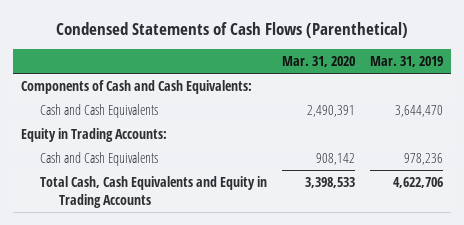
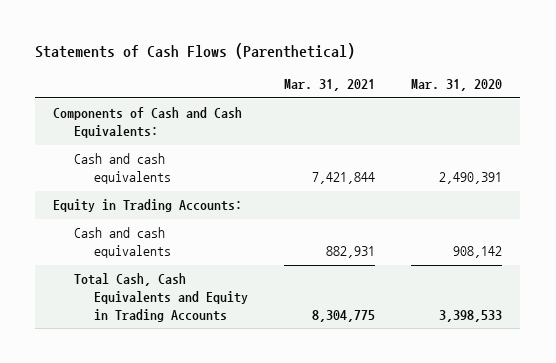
- Condensed Statements of Cash Flows (Parenthetical)
+ Statements of Cash Flows (Parenthetical)
- | Mar. 31, 2020 | Mar. 31, 2019
+ | Mar. 31, 2021 | Mar. 31, 2020
- Cash and Cash Equivalents | 2,490,391 | 3,644,470
+ Cash and cash equivalents | 7,421,844 | 2,490,391
- Cash and Cash Equivalents | 908,142 | 978,236
+ Cash and cash equivalents | 882,931 | 908,142

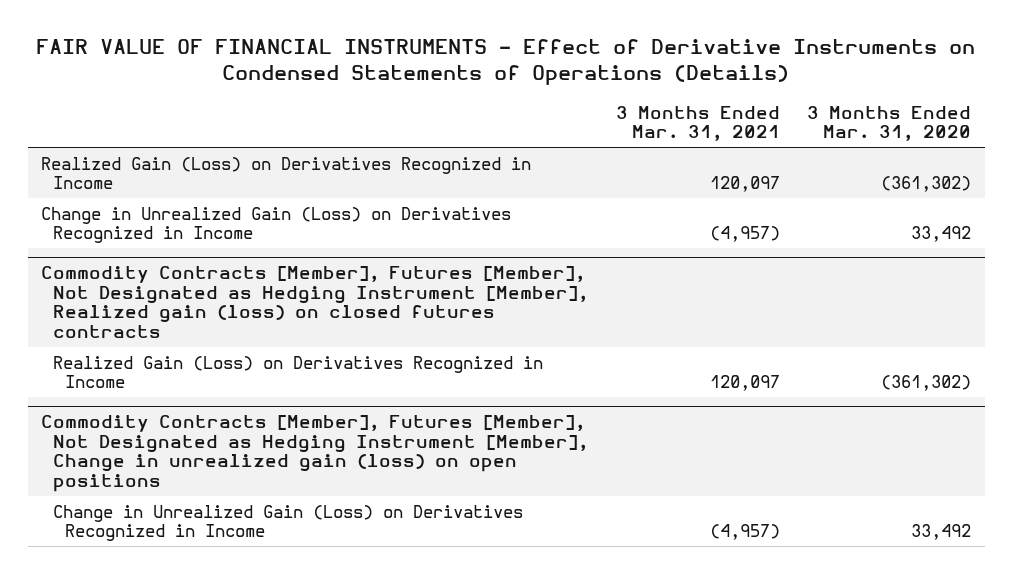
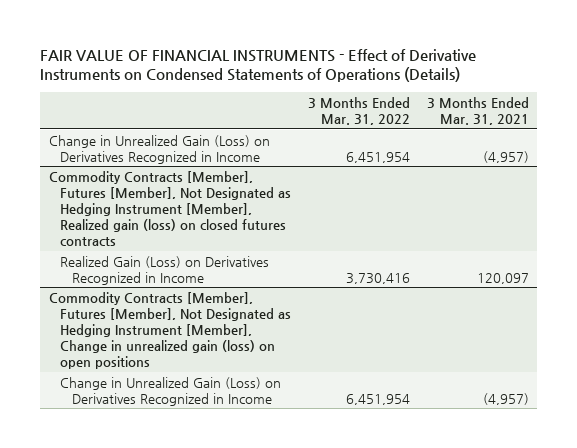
- | 3 Months Ended Mar. 31, 2021 | 3 Months Ended Mar. 31, 2020
+ | 3 Months Ended Mar. 31, 2022 | 3 Months Ended Mar. 31, 2021
- Realized Gain (Loss) on Derivatives Recognized in Income | 120,097 | (361,302)

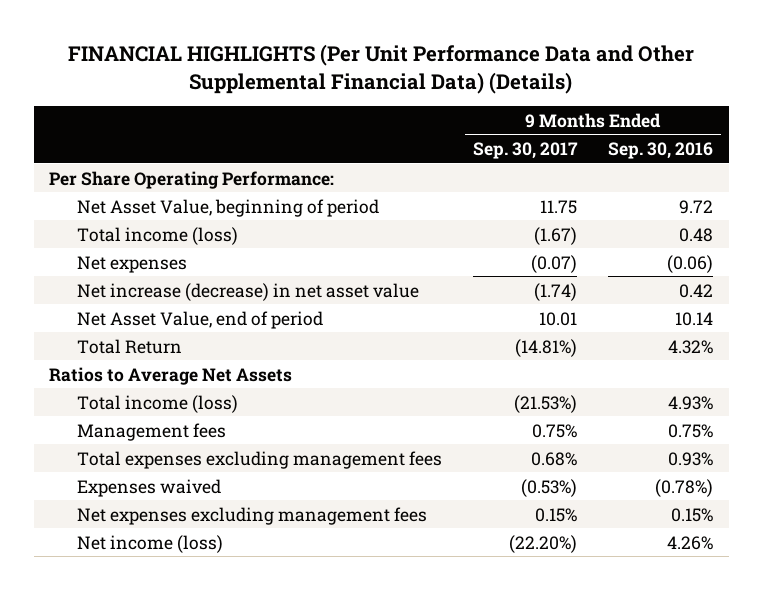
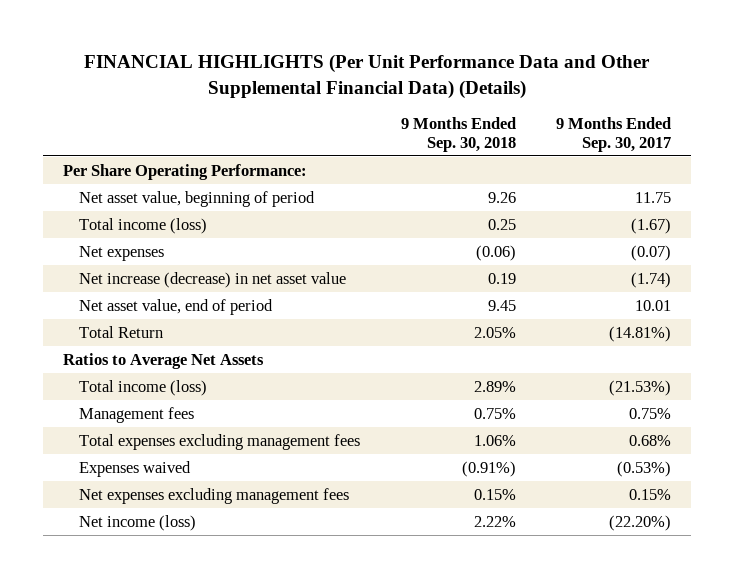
- | 9 Months Ended Sep. 30, 2017 | 9 Months Ended Sep. 30, 2016
+ | 9 Months Ended Sep. 30, 2018 | 9 Months Ended Sep. 30, 2017
- Net Asset Value, beginning of period | 11.75 | 9.72
+ Net asset value, beginning of period | 9.26 | 11.75
- Net Asset Value, end of period | 10.01 | 10.14
+ Net asset value, end of period | 9.45 | 10.01

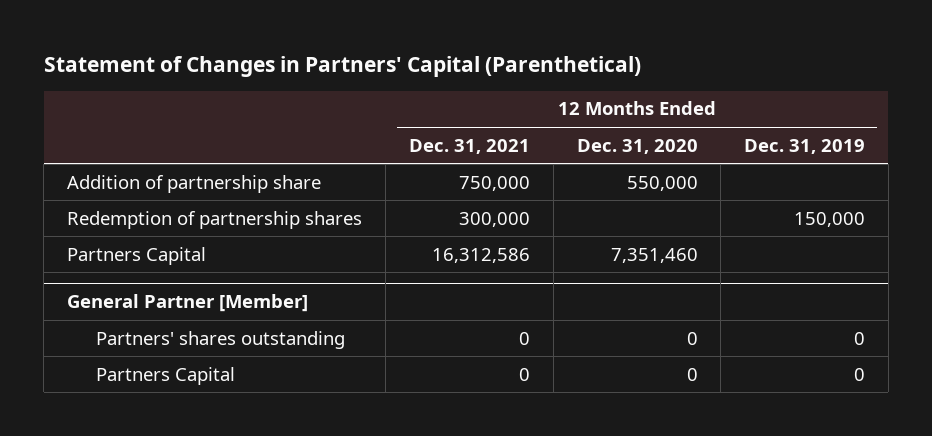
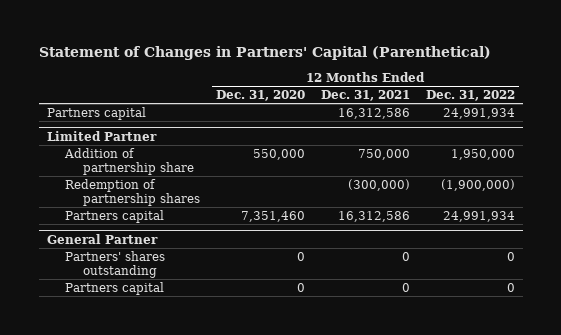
- | 12 Months Ended Dec. 31, 2021 | 12 Months Ended Dec. 31, 2020 | 12 Months Ended Dec. 31, 2019
+ | 12 Months Ended Dec. 31, 2020 | 12 Months Ended Dec. 31, 2021 | 12 Months Ended Dec. 31, 2022
+ Partners capital | | 16,312,586 | 24,991,934
+ Limited Partner
- Redemption of partnership shares | 300,000 | | 150,000
- Partners Capital | 16,312,586 | 7,351,460 |
- General Partner [Member]
+ Redemption of partnership shares | | (300,000) | (1,900,000)
+ Partners capital | 7,351,460 | 16,312,586 | 24,991,934
+ General Partner
- Partners Capital | 0 | 0 | 0
+ Partners capital | 0 | 0 | 0

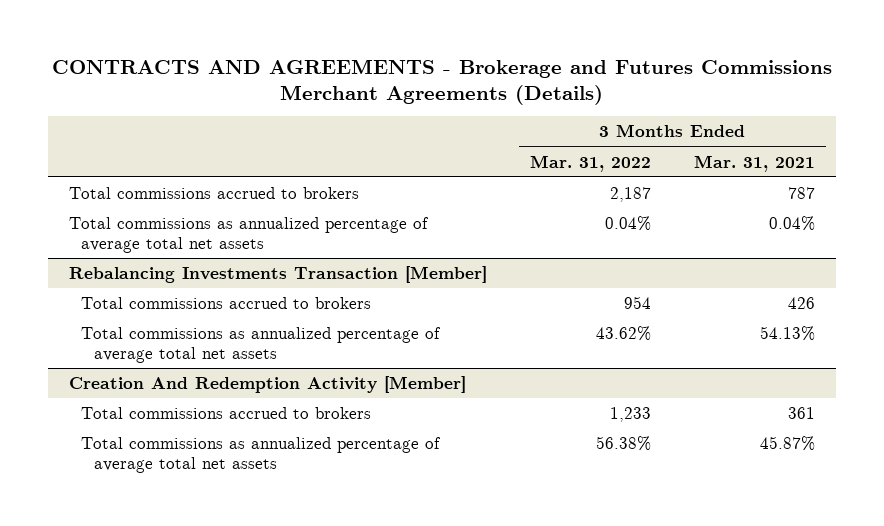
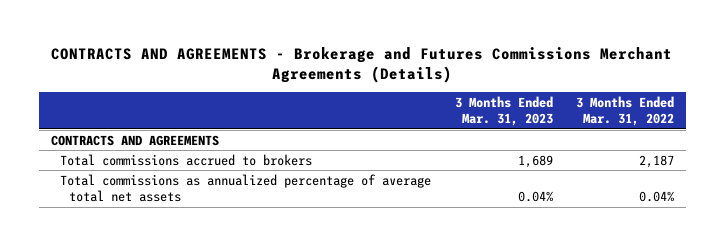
- | 3 Months Ended Mar. 31, 2022 | 3 Months Ended Mar. 31, 2021
+ | 3 Months Ended Mar. 31, 2023 | 3 Months Ended Mar. 31, 2022
+ CONTRACTS AND AGREEMENTS
- Rebalancing Investments Transaction [Member]
- Total commissions accrued to brokers | 954 | 426
- Total commissions as annualized percentage of average total net assets | 43.62% | 54.13%
- Creation And Redemption Activity [Member]
- Total commissions accrued to brokers | 1,233 | 361
- Total commissions as annualized percentage of average total net assets | 56.38% | 45.87%

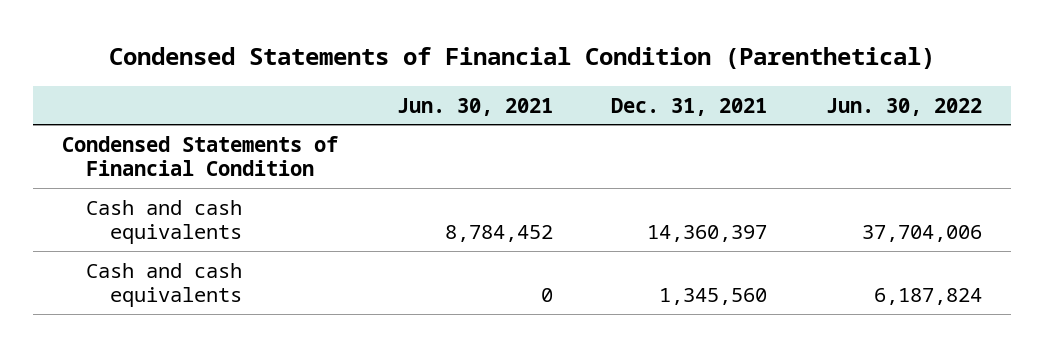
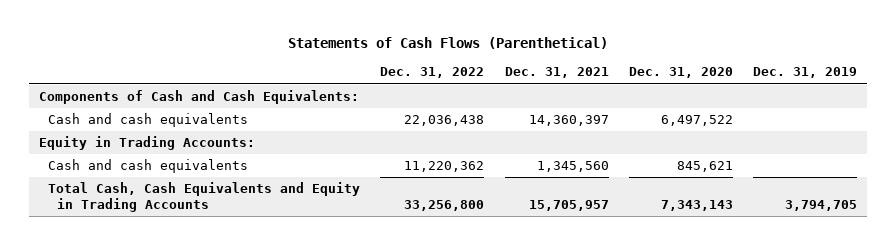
- Condensed Statements of Financial Condition (Parenthetical)
+ Statements of Cash Flows (Parenthetical)
- | Jun. 30, 2021 | Dec. 31, 2021 | Jun. 30, 2022
+ | Dec. 31, 2022 | Dec. 31, 2021 | Dec. 31, 2020 | Dec. 31, 2019
- Condensed Statements of Financial Condition
+ Components of Cash and Cash Equivalents:
+ Equity in Trading Accounts:
+ Total Cash, Cash Equivalents and Equity in Trading Accounts | 33,256,800 | 15,705,957 | 7,343,143 | 3,794,705

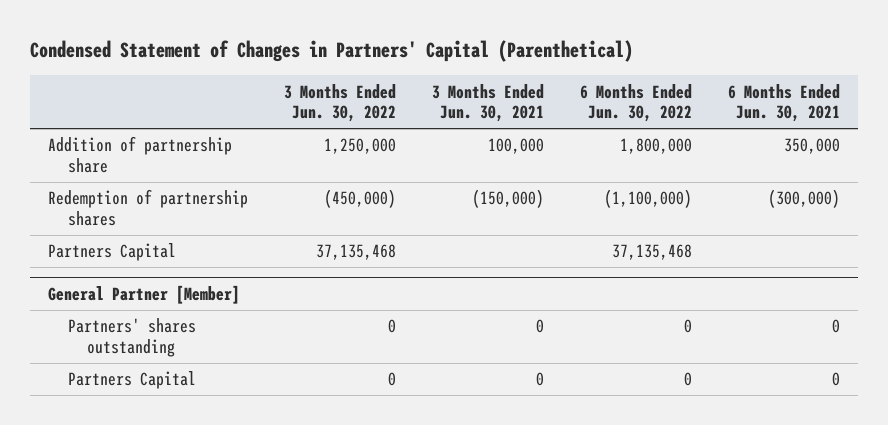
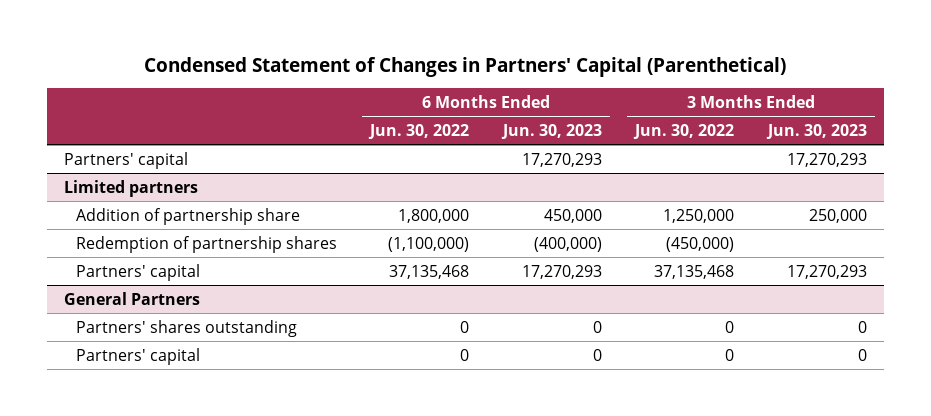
- | 3 Months Ended Jun. 30, 2022 | 3 Months Ended Jun. 30, 2021 | 6 Months Ended Jun. 30, 2022 | 6 Months Ended Jun. 30, 2021
+ | 6 Months Ended Jun. 30, 2022 | 6 Months Ended Jun. 30, 2023 | 3 Months Ended Jun. 30, 2022 | 3 Months Ended Jun. 30, 2023
+ Partners' capital | | 17,270,293 | | 17,270,293
+ Limited partners
- Partners Capital | 37,135,468 | | 37,135,468 |
- General Partner [Member]
+ Partners' capital | 37,135,468 | 17,270,293 | 37,135,468 | 17,270,293
+ General Partners
- Partners Capital | 0 | 0 | 0 | 0
+ Partners' capital | 0 | 0 | 0 | 0

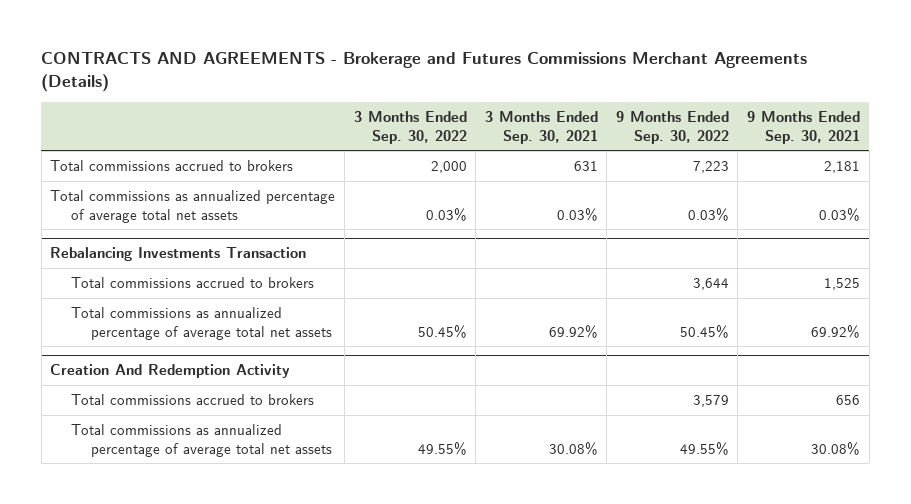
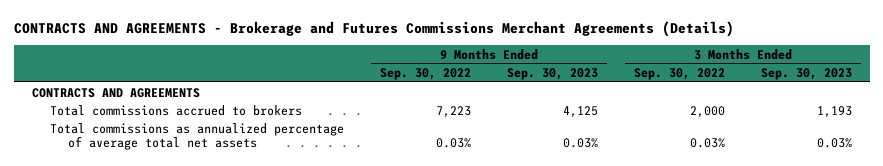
- | 3 Months Ended Sep. 30, 2022 | 3 Months Ended Sep. 30, 2021 | 9 Months Ended Sep. 30, 2022 | 9 Months Ended Sep. 30, 2021
+ | 9 Months Ended Sep. 30, 2022 | 9 Months Ended Sep. 30, 2023 | 3 Months Ended Sep. 30, 2022 | 3 Months Ended Sep. 30, 2023
+ CONTRACTS AND AGREEMENTS
- Rebalancing Investments Transaction
- Total commissions accrued to brokers | | | 3,644 | 1,525
- Total commissions as annualized percentage of average total net assets | 50.45% | 69.92% | 50.45% | 69.92%
- Creation And Redemption Activity
- Total commissions accrued to brokers | | | 3,579 | 656
- Total commissions as annualized percentage of average total net assets | 49.55% | 30.08% | 49.55% | 30.08%

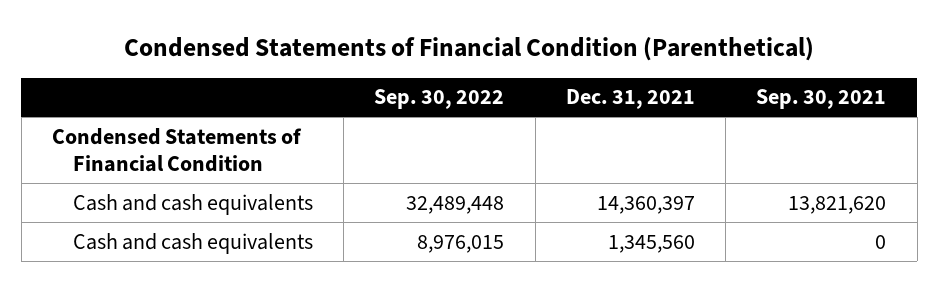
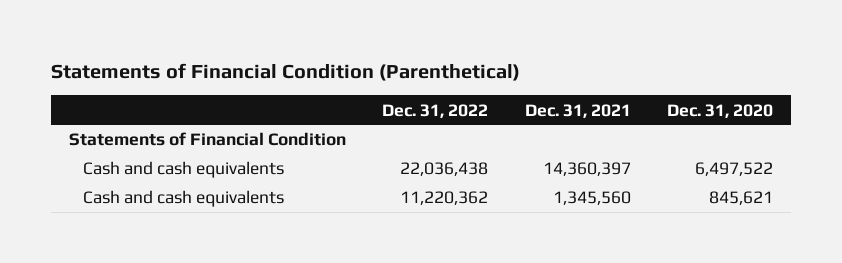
- Condensed Statements of Financial Condition (Parenthetical)
+ Statements of Financial Condition (Parenthetical)
- | Sep. 30, 2022 | Dec. 31, 2021 | Sep. 30, 2021
+ | Dec. 31, 2022 | Dec. 31, 2021 | Dec. 31, 2020
- Condensed Statements of Financial Condition
+ Statements of Financial Condition

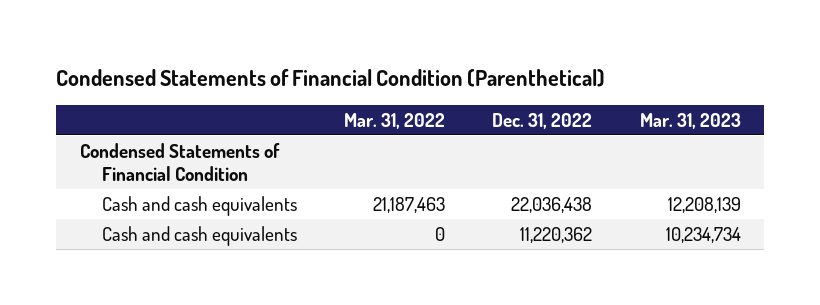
- Statements of Financial Condition (Parenthetical)
+ Condensed Statements of Financial Condition (Parenthetical)
- | Dec. 31, 2022 | Dec. 31, 2021 | Dec. 31, 2020
+ | Mar. 31, 2022 | Dec. 31, 2022 | Mar. 31, 2023
- Statements of Financial Condition
+ Condensed Statements of Financial Condition

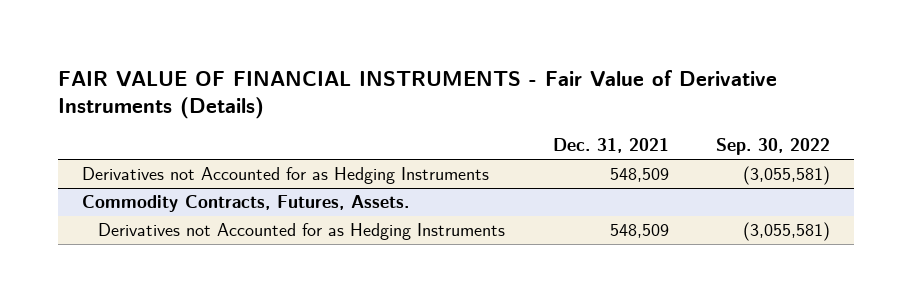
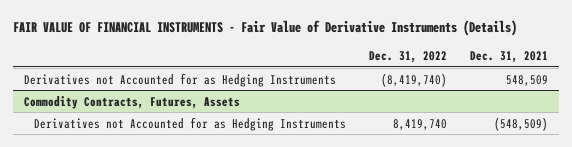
- | Dec. 31, 2021 | Sep. 30, 2022
+ | Dec. 31, 2022 | Dec. 31, 2021
- Commodity Contracts, Futures, Assets.
- Derivatives not Accounted for as Hedging Instruments | 548,509 | (3,055,581)
+ Commodity Contracts, Futures, Assets
+ Derivatives not Accounted for as Hedging Instruments | 8,419,740 | (548,509)

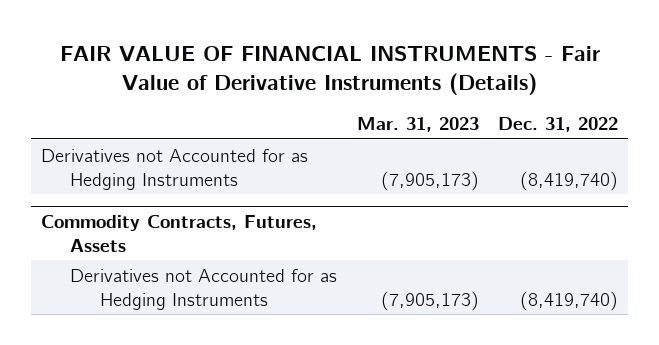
- | Dec. 31, 2022 | Dec. 31, 2021
+ | Mar. 31, 2023 | Dec. 31, 2022
@ Commodity Contracts, Futures, Assets
- Derivatives not Accounted for as Hedging Instruments | 8,419,740 | (548,509)
+ Derivatives not Accounted for as Hedging Instruments | (7,905,173) | (8,419,740)

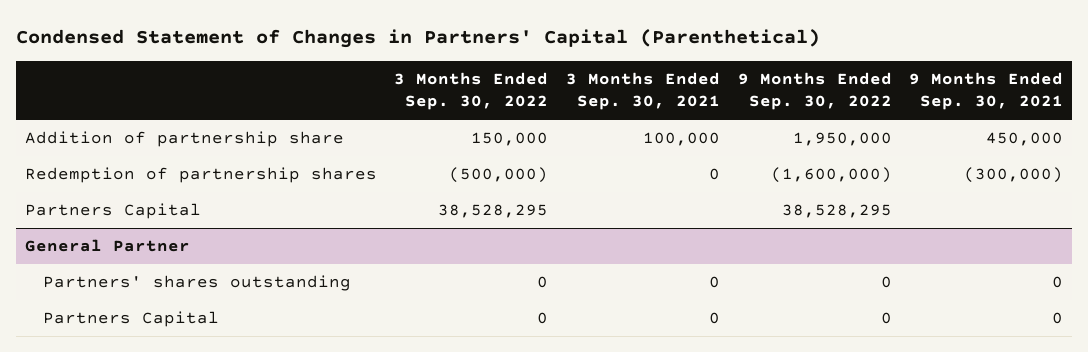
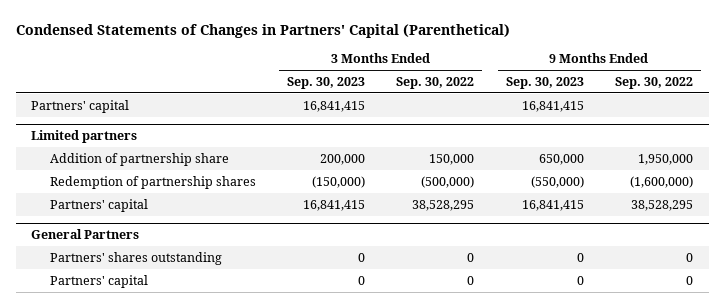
- Condensed Statement of Changes in Partners' Capital (Parenthetical)
+ Condensed Statements of Changes in Partners' Capital (Parenthetical)
- | 3 Months Ended Sep. 30, 2022 | 3 Months Ended Sep. 30, 2021 | 9 Months Ended Sep. 30, 2022 | 9 Months Ended Sep. 30, 2021
+ | 3 Months Ended Sep. 30, 2023 | 3 Months Ended Sep. 30, 2022 | 9 Months Ended Sep. 30, 2023 | 9 Months Ended Sep. 30, 2022
+ Partners' capital | 16,841,415 | | 16,841,415 |
+ Limited partners
- Partners Capital | 38,528,295 | | 38,528,295 |
- General Partner
+ Partners' capital | 16,841,415 | 38,528,295 | 16,841,415 | 38,528,295
+ General Partners
- Partners Capital | 0 | 0 | 0 | 0
+ Partners' capital | 0 | 0 | 0 | 0

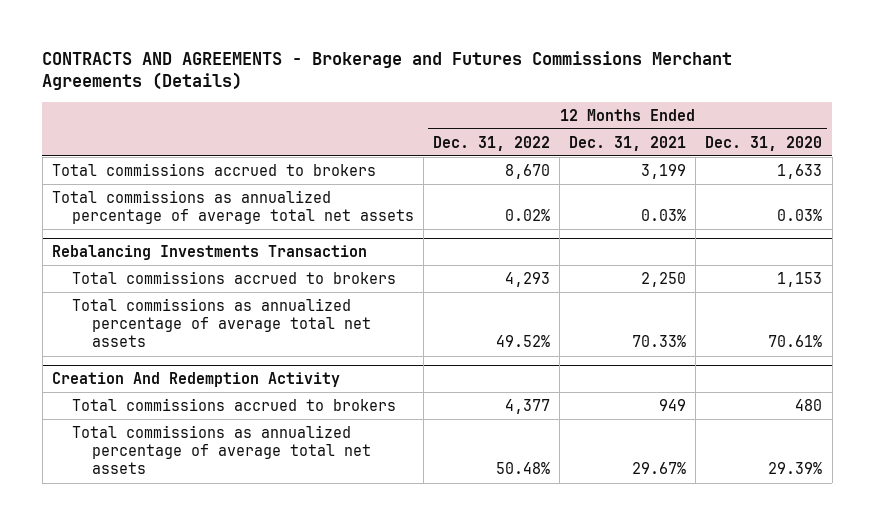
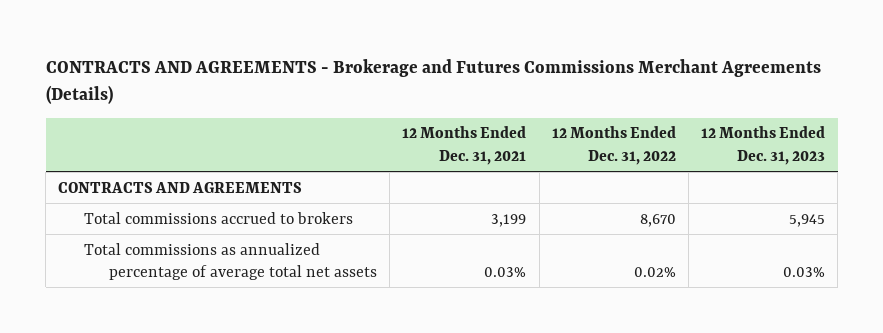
- | 12 Months Ended Dec. 31, 2022 | 12 Months Ended Dec. 31, 2021 | 12 Months Ended Dec. 31, 2020
+ | 12 Months Ended Dec. 31, 2021 | 12 Months Ended Dec. 31, 2022 | 12 Months Ended Dec. 31, 2023
+ CONTRACTS AND AGREEMENTS
- Rebalancing Investments Transaction
- Total commissions accrued to brokers | 4,293 | 2,250 | 1,153
- Total commissions as annualized percentage of average total net assets | 49.52% | 70.33% | 70.61%
- Creation And Redemption Activity
- Total commissions accrued to brokers | 4,377 | 949 | 480
- Total commissions as annualized percentage of average total net assets | 50.48% | 29.67% | 29.39%

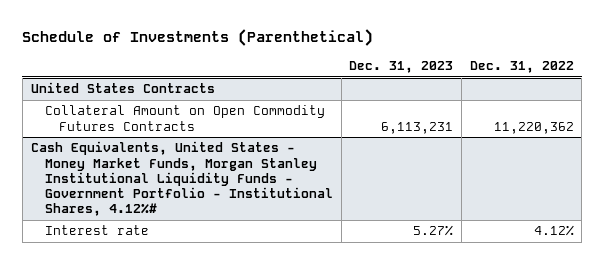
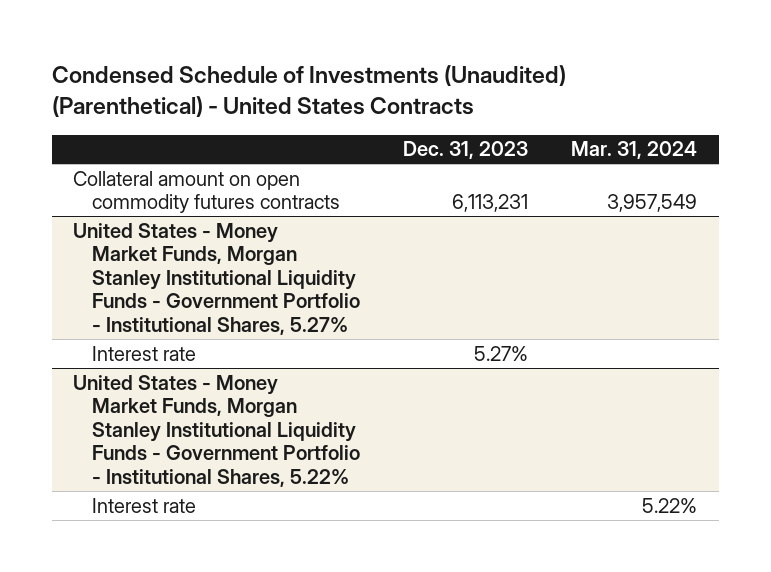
- Schedule of Investments (Parenthetical)
+ Condensed Schedule of Investments (Unaudited) (Parenthetical) - United States Contracts
- | Dec. 31, 2023 | Dec. 31, 2022
+ | Dec. 31, 2023 | Mar. 31, 2024
- United States Contracts
- Collateral Amount on Open Commodity Futures Contracts | 6,113,231 | 11,220,362
- Cash Equivalents, United States - Money Market Funds, Morgan Stanley Institutional Liquidity Funds - Government Portfolio - Institutional Shares, 4.12%#
+ Collateral amount on open commodity futures contracts | 6,113,231 | 3,957,549
+ United States - Money Market Funds, Morgan Stanley Institutional Liquidity Funds - Government Portfolio - Institutional Shares, 5.27%
+ United States - Money Market Funds, Morgan Stanley Institutional Liquidity Funds - Government Portfolio - Institutional Shares, 5.22%
+ Interest rate | | 5.22%

